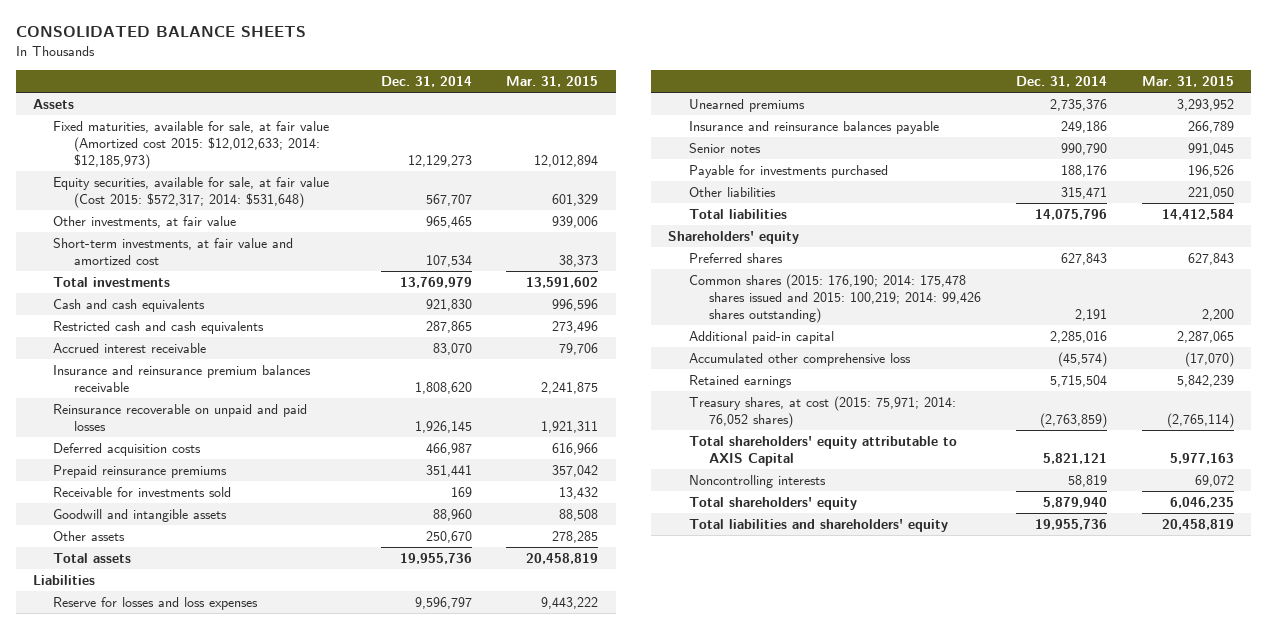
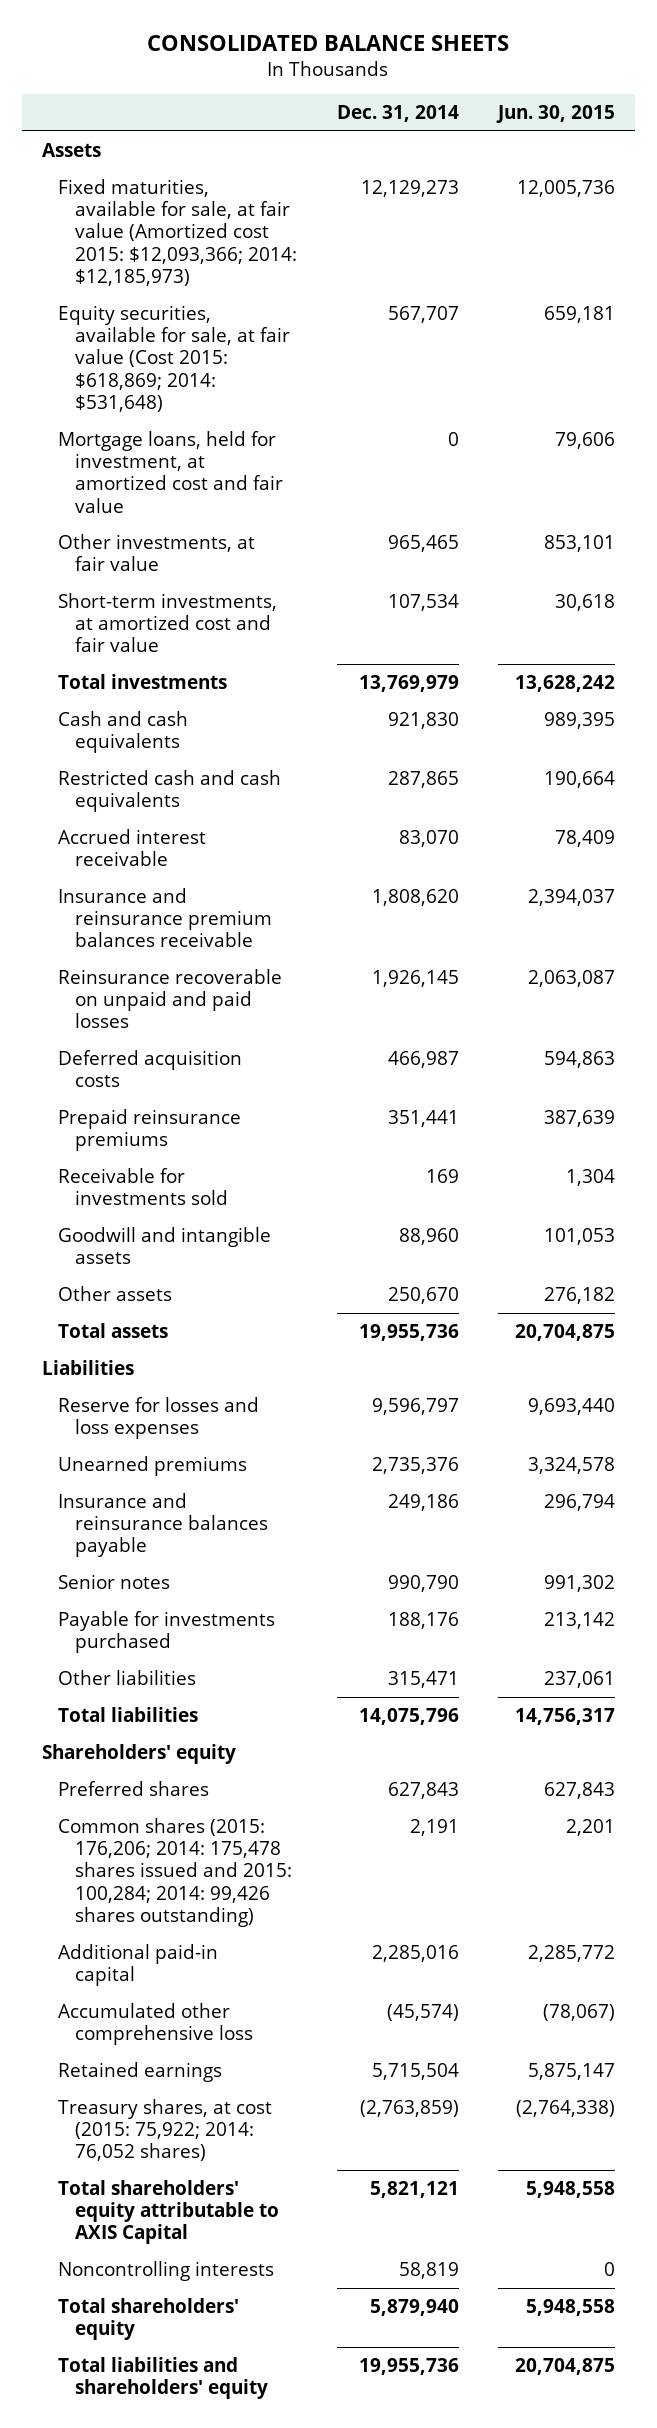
- | Dec. 31, 2014 | Mar. 31, 2015
+ | Dec. 31, 2014 | Jun. 30, 2015
- Fixed maturities, available for sale, at fair value (Amortized cost 2015: $12,012,633; 2014: $12,185,973) | 12,129,273 | 12,012,894
- Equity securities, available for sale, at fair value (Cost 2015: $572,317; 2014: $531,648) | 567,707 | 601,329
+ Fixed maturities, available for sale, at fair value (Amortized cost 2015: $12,093,366; 2014: $12,185,973) | 12,129,273 | 12,005,736
+ Equity securities, available for sale, at fair value (Cost 2015: $618,869; 2014: $531,648) | 567,707 | 659,181
+ Mortgage loans, held for investment, at amortized cost and fair value | 0 | 79,606
- Short-term investments, at fair value and amortized cost | 107,534 | 38,373
+ Short-term investments, at amortized cost and fair value | 107,534 | 30,618
- Common shares (2015: 176,190; 2014: 175,478 shares issued and 2015: 100,219; 2014: 99,426 shares outstanding) | 2,191 | 2,200
+ Common shares (2015: 176,206; 2014: 175,478 shares issued and 2015: 100,284; 2014: 99,426 shares outstanding) | 2,191 | 2,201
- Treasury shares, at cost (2015: 75,971; 2014: 76,052 shares) | (2,763,859) | (2,765,114)
+ Treasury shares, at cost (2015: 75,922; 2014: 76,052 shares) | (2,763,859) | (2,764,338)

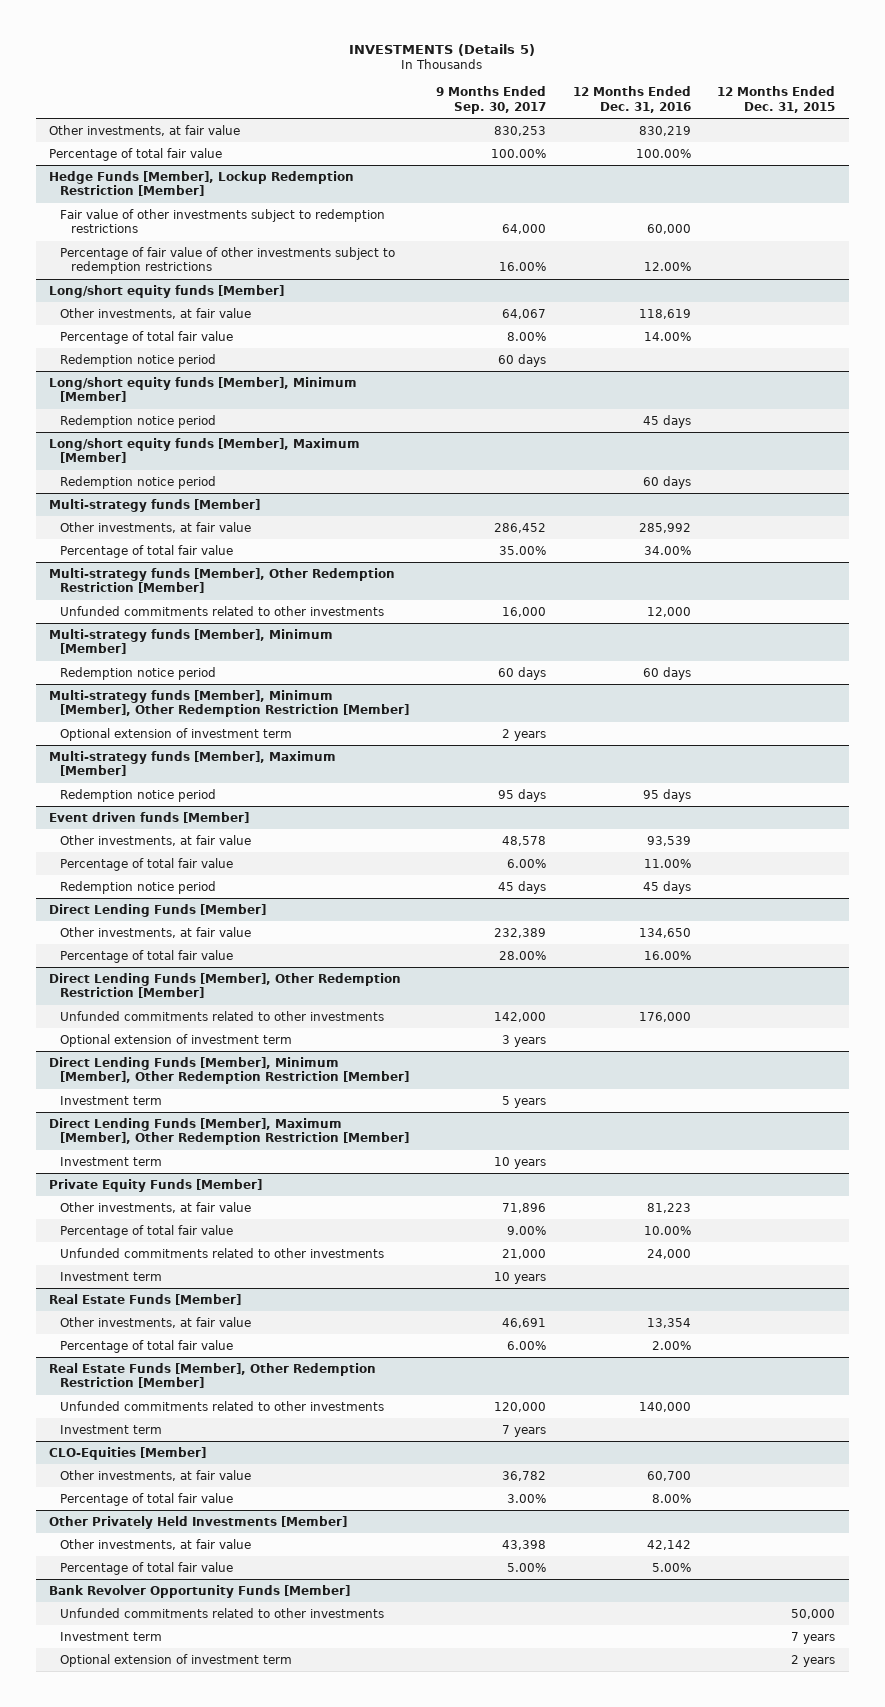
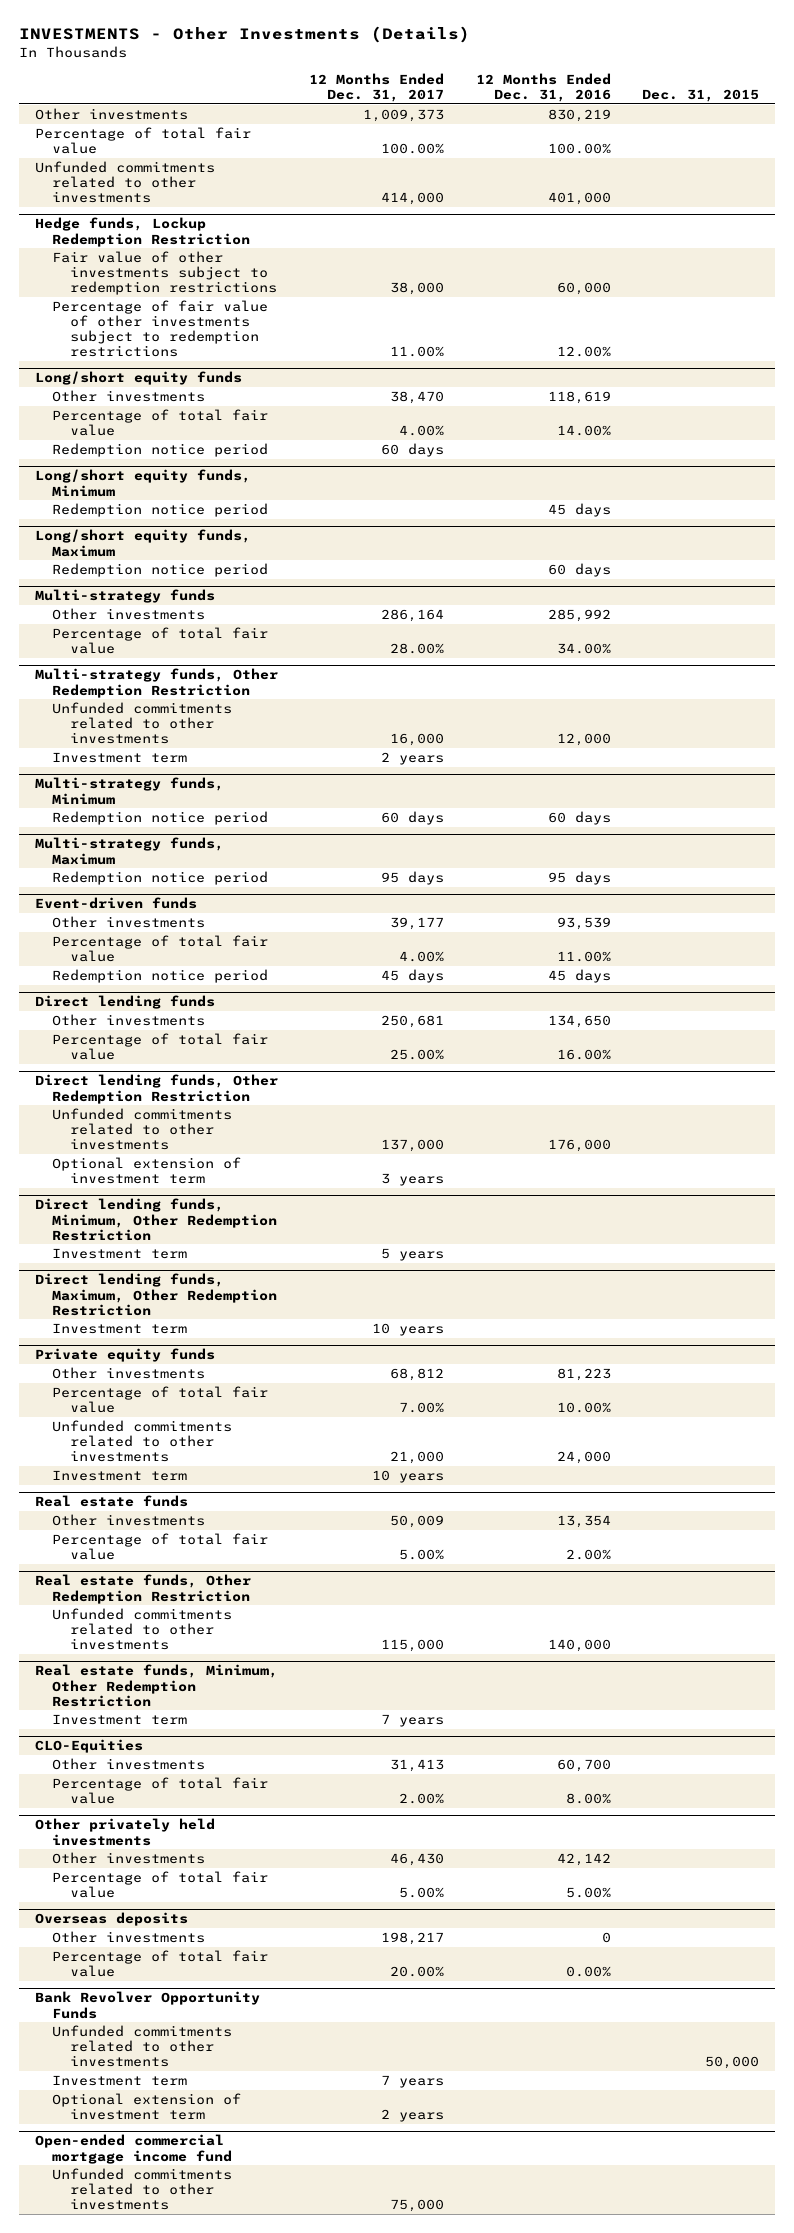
- INVESTMENTS (Details 5)
+ INVESTMENTS - Other Investments (Details)
- | 9 Months Ended Sep. 30, 2017 | 12 Months Ended Dec. 31, 2016 | 12 Months Ended Dec. 31, 2015
+ | 12 Months Ended Dec. 31, 2017 | 12 Months Ended Dec. 31, 2016 | Dec. 31, 2015
- Other investments, at fair value | 830,253 | 830,219 |
+ Other investments | 1,009,373 | 830,219 |
- Hedge Funds [Member], Lockup Redemption Restriction [Member]
+ Unfunded commitments related to other investments | 414,000 | 401,000 |
+ Hedge funds, Lockup Redemption Restriction
- Long/short equity funds [Member]
- Other investments, at fair value | 64,067 | 118,619 |
+ Long/short equity funds
+ Other investments | 38,470 | 118,619 |
- Long/short equity funds [Member], Minimum [Member]
+ Long/short equity funds, Minimum
- Long/short equity funds [Member], Maximum [Member]
+ Long/short equity funds, Maximum
- Multi-strategy funds [Member]
- Other investments, at fair value | 286,452 | 285,992 |
+ Multi-strategy funds
+ Other investments | 286,164 | 285,992 |
- Multi-strategy funds [Member], Other Redemption Restriction [Member]
+ Multi-strategy funds, Other Redemption Restriction
- Multi-strategy funds [Member], Minimum [Member]
+ Investment term | 2 years | |
+ Multi-strategy funds, Minimum
- Multi-strategy funds [Member], Minimum [Member], Other Redemption Restriction [Member]
- Optional extension of investment term | 2 years | |
- Multi-strategy funds [Member], Maximum [Member]
+ Multi-strategy funds, Maximum
- Event driven funds [Member]
- Other investments, at fair value | 48,578 | 93,539 |
+ Event-driven funds
+ Other investments | 39,177 | 93,539 |
- Direct Lending Funds [Member]
- Other investments, at fair value | 232,389 | 134,650 |
+ Direct lending funds
+ Other investments | 250,681 | 134,650 |
- Direct Lending Funds [Member], Other Redemption Restriction [Member]
+ Direct lending funds, Other Redemption Restriction
- Direct Lending Funds [Member], Minimum [Member], Other Redemption Restriction [Member]
+ Direct lending funds, Minimum, Other Redemption Restriction
- Direct Lending Funds [Member], Maximum [Member], Other Redemption Restriction [Member]
+ Direct lending funds, Maximum, Other Redemption Restriction
- Private Equity Funds [Member]
- Other investments, at fair value | 71,896 | 81,223 |
+ Private equity funds
+ Other investments | 68,812 | 81,223 |
- Real Estate Funds [Member]
- Other investments, at fair value | 46,691 | 13,354 |
+ Real estate funds
+ Other investments | 50,009 | 13,354 |
- Real Estate Funds [Member], Other Redemption Restriction [Member]
+ Real estate funds, Other Redemption Restriction
+ Real estate funds, Minimum, Other Redemption Restriction
- CLO-Equities [Member]
- Other investments, at fair value | 36,782 | 60,700 |
+ CLO-Equities
+ Other investments | 31,413 | 60,700 |
- Other Privately Held Investments [Member]
- Other investments, at fair value | 43,398 | 42,142 |
+ Other privately held investments
+ Other investments | 46,430 | 42,142 |
- Bank Revolver Opportunity Funds [Member]
+ Overseas deposits
+ Other investments | 198,217 | 0 |
+ Percentage of total fair value | 20.00% | 0.00% |
+ Bank Revolver Opportunity Funds
+ Open-ended commercial mortgage income fund
+ Unfunded commitments related to other investments | 75,000 | |

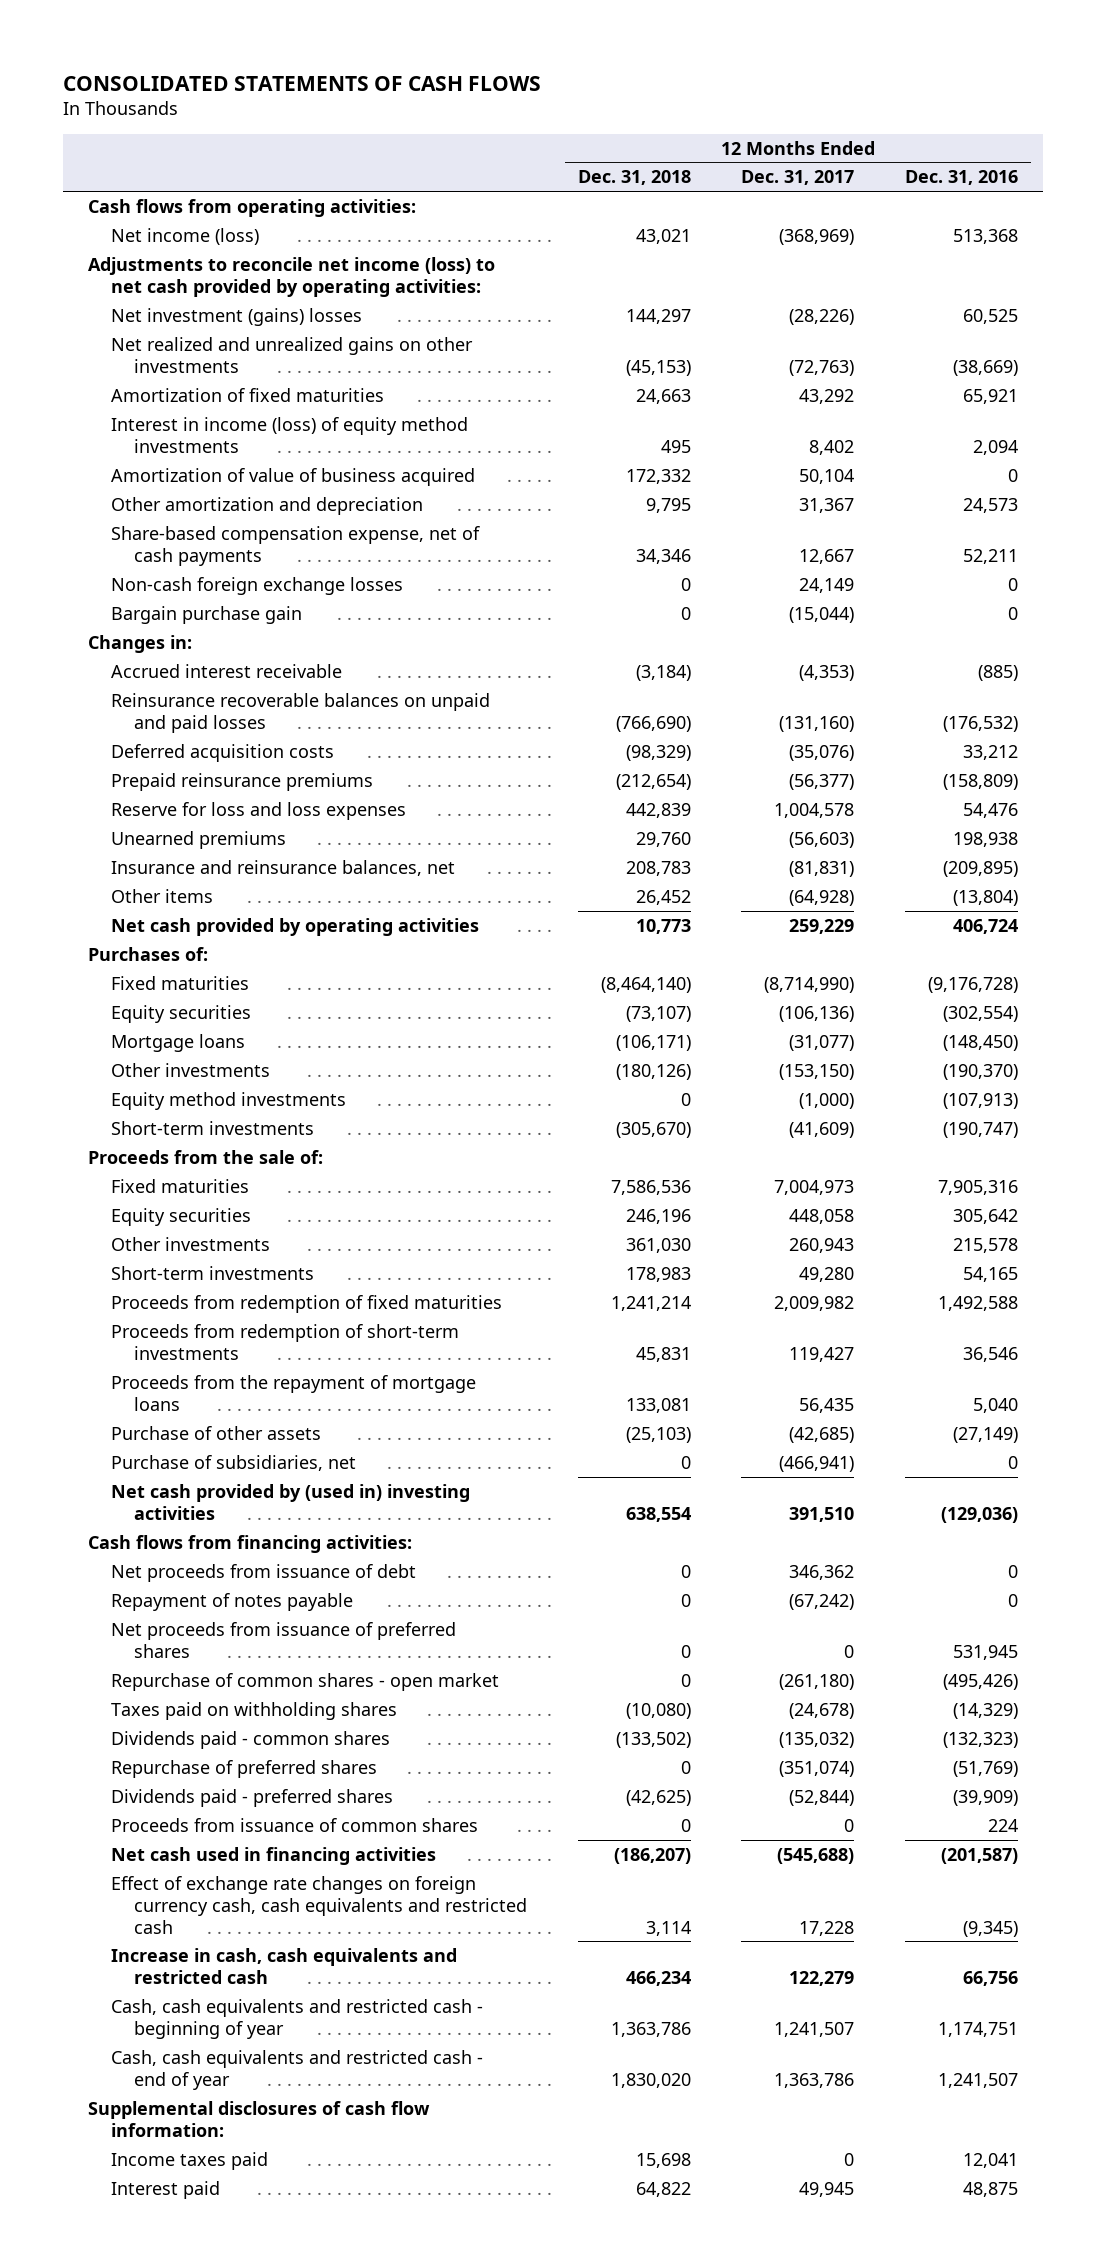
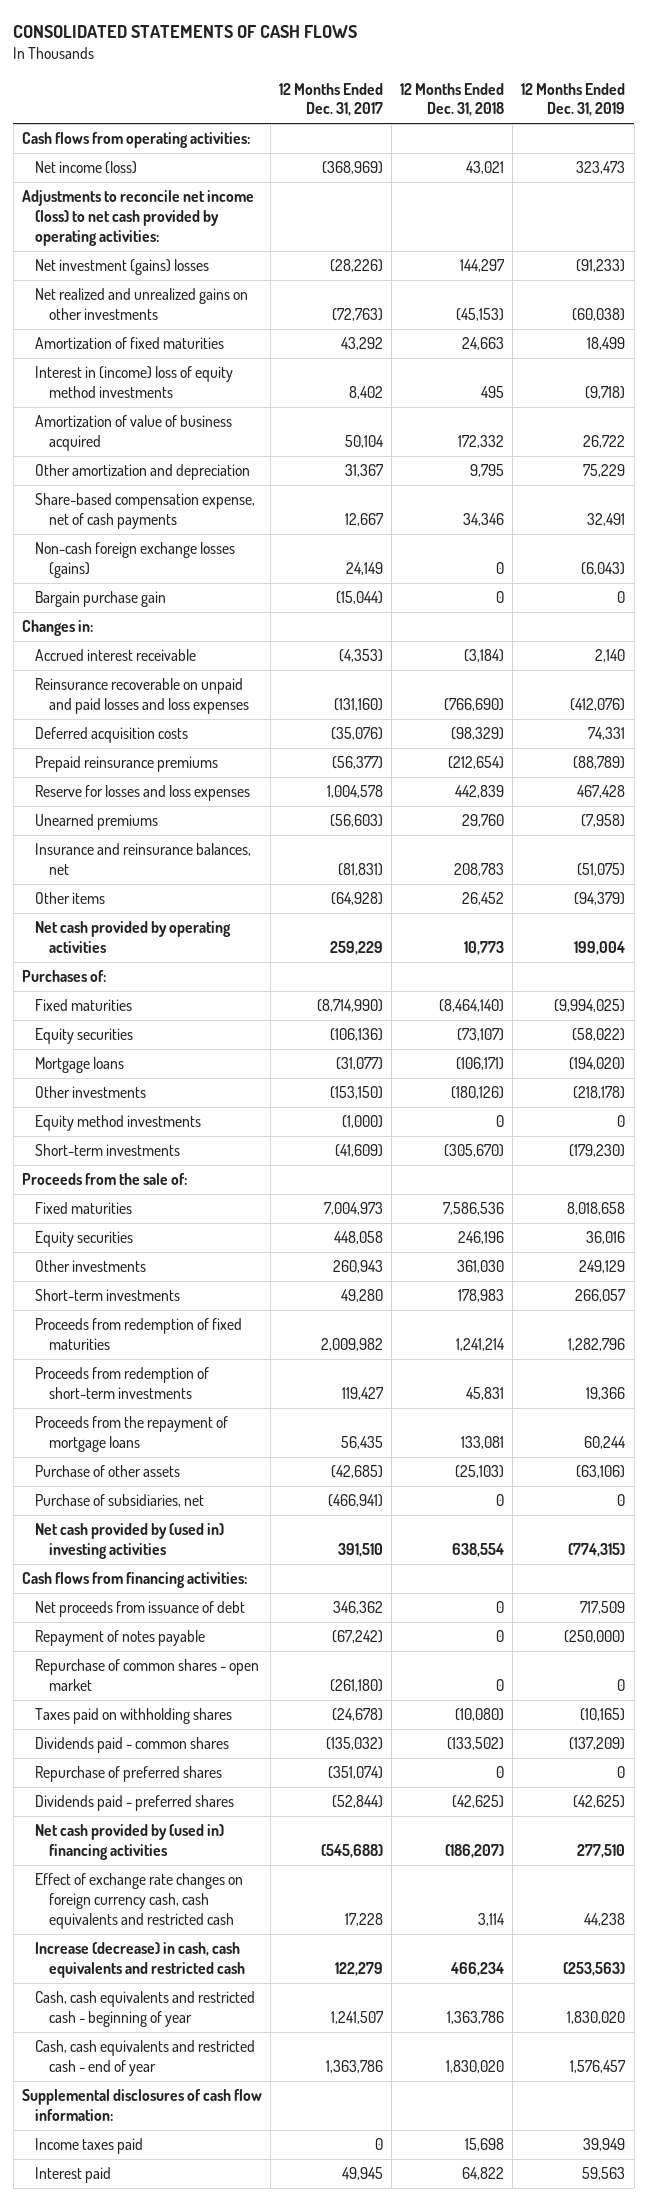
- | 12 Months Ended Dec. 31, 2018 | 12 Months Ended Dec. 31, 2017 | 12 Months Ended Dec. 31, 2016
+ | 12 Months Ended Dec. 31, 2017 | 12 Months Ended Dec. 31, 2018 | 12 Months Ended Dec. 31, 2019
- Interest in income (loss) of equity method investments | 495 | 8,402 | 2,094
+ Interest in (income) loss of equity method investments | 8,402 | 495 | (9,718)
- Non-cash foreign exchange losses | 0 | 24,149 | 0
+ Non-cash foreign exchange losses (gains) | 24,149 | 0 | (6,043)
- Reinsurance recoverable balances on unpaid and paid losses | (766,690) | (131,160) | (176,532)
+ Reinsurance recoverable on unpaid and paid losses and loss expenses | (131,160) | (766,690) | (412,076)
- Reserve for loss and loss expenses | 442,839 | 1,004,578 | 54,476
+ Reserve for losses and loss expenses | 1,004,578 | 442,839 | 467,428
- Net proceeds from issuance of preferred shares | 0 | 0 | 531,945
- Proceeds from issuance of common shares | 0 | 0 | 224
- Net cash used in financing activities | (186,207) | (545,688) | (201,587)
+ Net cash provided by (used in) financing activities | (545,688) | (186,207) | 277,510
- Increase in cash, cash equivalents and restricted cash | 466,234 | 122,279 | 66,756
+ Increase (decrease) in cash, cash equivalents and restricted cash | 122,279 | 466,234 | (253,563)

